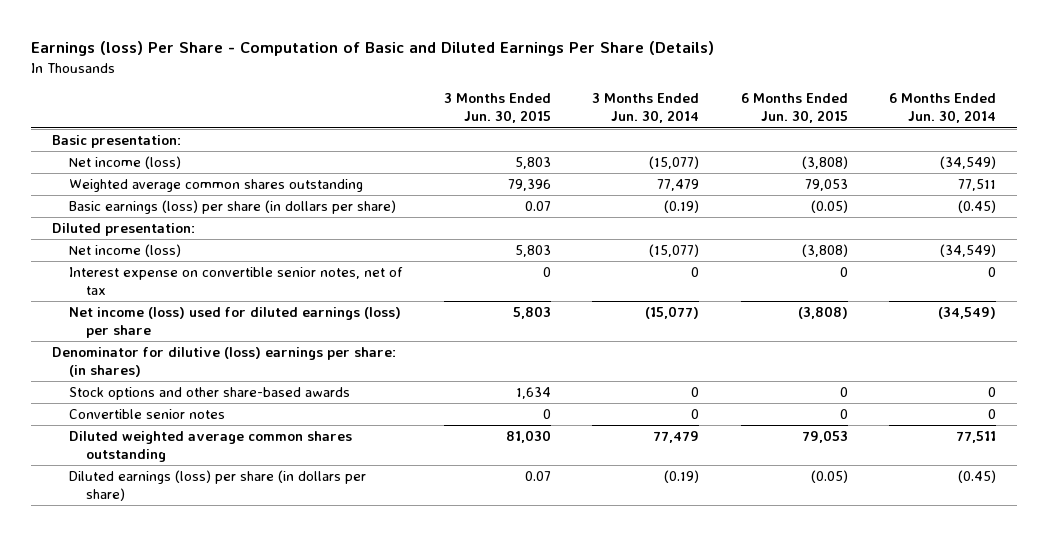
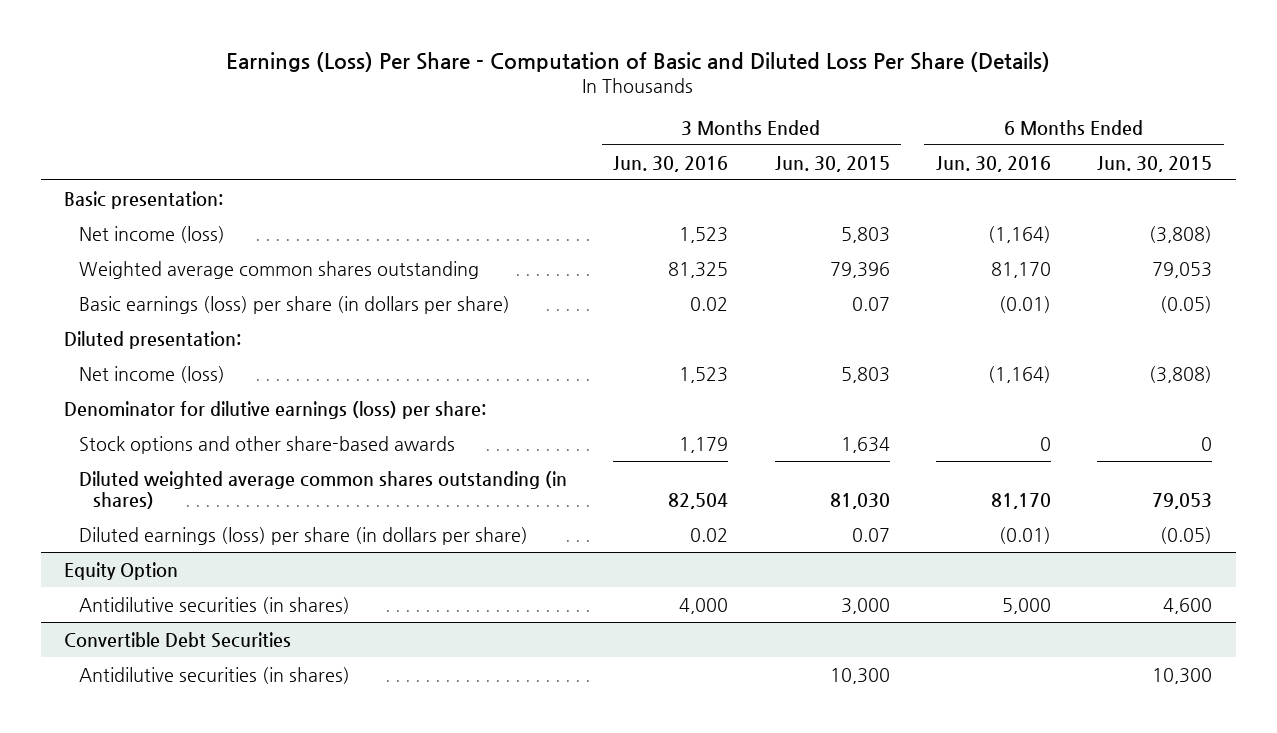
- Earnings (loss) Per Share - Computation of Basic and Diluted Earnings Per Share (Details)
+ Earnings (Loss) Per Share - Computation of Basic and Diluted Loss Per Share (Details)
- | 3 Months Ended Jun. 30, 2015 | 3 Months Ended Jun. 30, 2014 | 6 Months Ended Jun. 30, 2015 | 6 Months Ended Jun. 30, 2014
+ | 3 Months Ended Jun. 30, 2016 | 3 Months Ended Jun. 30, 2015 | 6 Months Ended Jun. 30, 2016 | 6 Months Ended Jun. 30, 2015
- Interest expense on convertible senior notes, net of tax | 0 | 0 | 0 | 0
- Net income (loss) used for diluted earnings (loss) per share | 5,803 | (15,077) | (3,808) | (34,549)
- Denominator for dilutive (loss) earnings per share: (in shares)
+ Denominator for dilutive earnings (loss) per share:
- Convertible senior notes | 0 | 0 | 0 | 0
- Diluted weighted average common shares outstanding | 81,030 | 77,479 | 79,053 | 77,511
+ Diluted weighted average common shares outstanding (in shares) | 82,504 | 81,030 | 81,170 | 79,053
+ Equity Option
+ Antidilutive securities (in shares) | 4,000 | 3,000 | 5,000 | 4,600
+ Convertible Debt Securities
+ Antidilutive securities (in shares) | | 10,300 | | 10,300

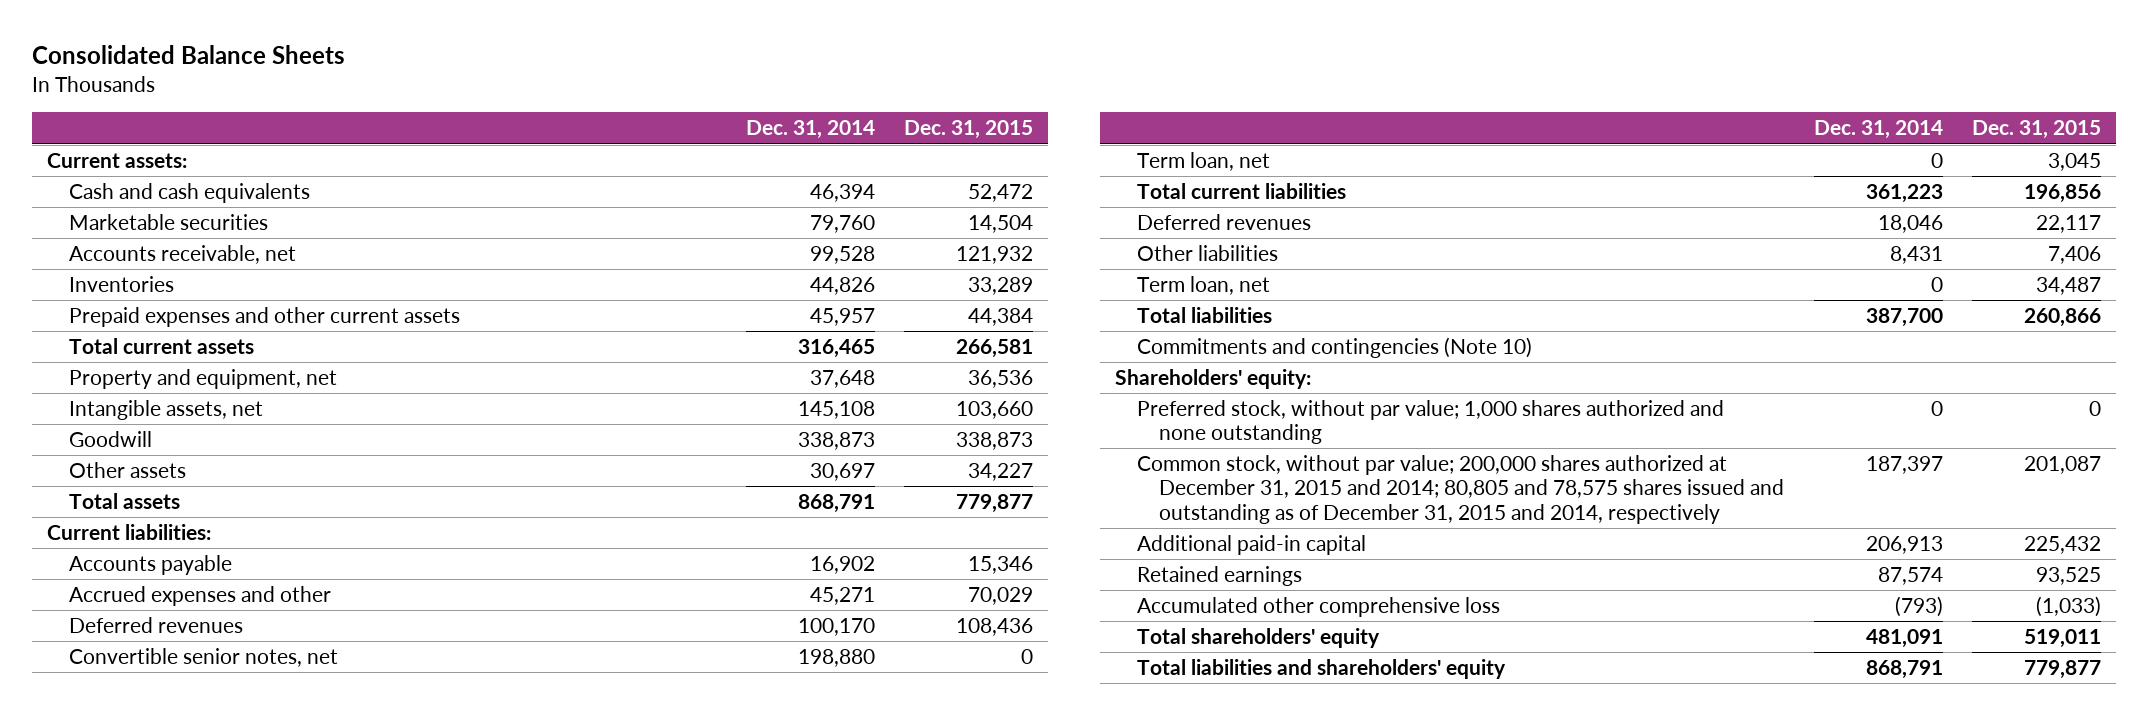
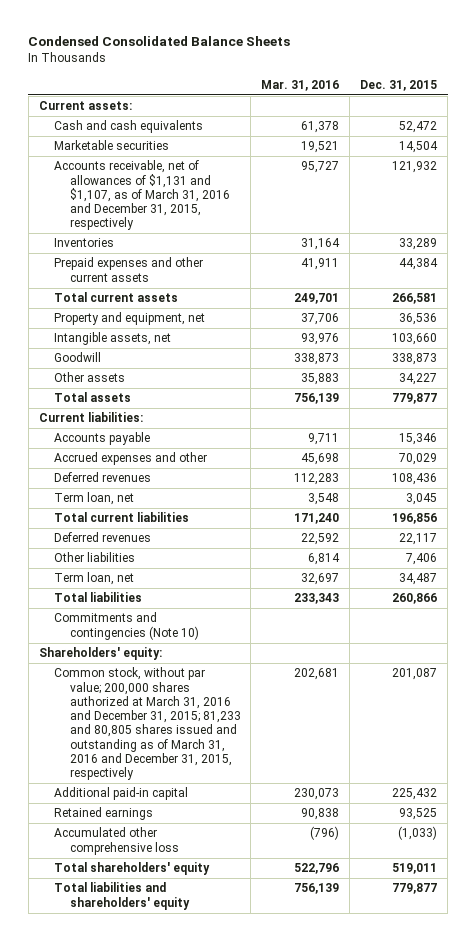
- Consolidated Balance Sheets
+ Condensed Consolidated Balance Sheets
- | Dec. 31, 2014 | Dec. 31, 2015
+ | Mar. 31, 2016 | Dec. 31, 2015
- Accounts receivable, net | 99,528 | 121,932
+ Accounts receivable, net of allowances of $1,131 and $1,107, as of March 31, 2016 and December 31, 2015, respectively | 95,727 | 121,932
- Convertible senior notes, net | 198,880 | 0
- Preferred stock, without par value; 1,000 shares authorized and none outstanding | 0 | 0
- Common stock, without par value; 200,000 shares authorized at December 31, 2015 and 2014; 80,805 and 78,575 shares issued and outstanding as of December 31, 2015 and 2014, respectively | 187,397 | 201,087
+ Common stock, without par value; 200,000 shares authorized at March 31, 2016 and December 31, 2015; 81,233 and 80,805 shares issued and outstanding as of March 31, 2016 and December 31, 2015, respectively | 202,681 | 201,087

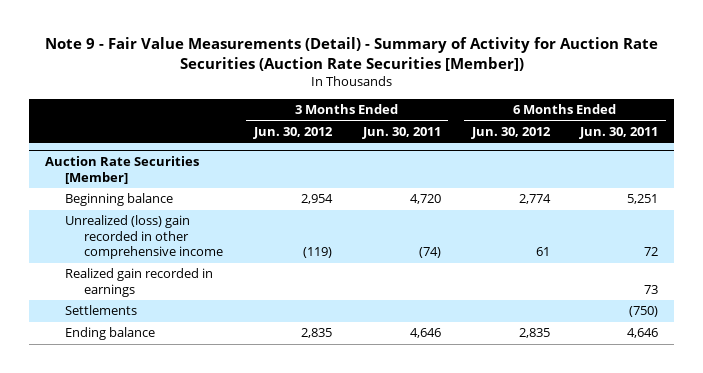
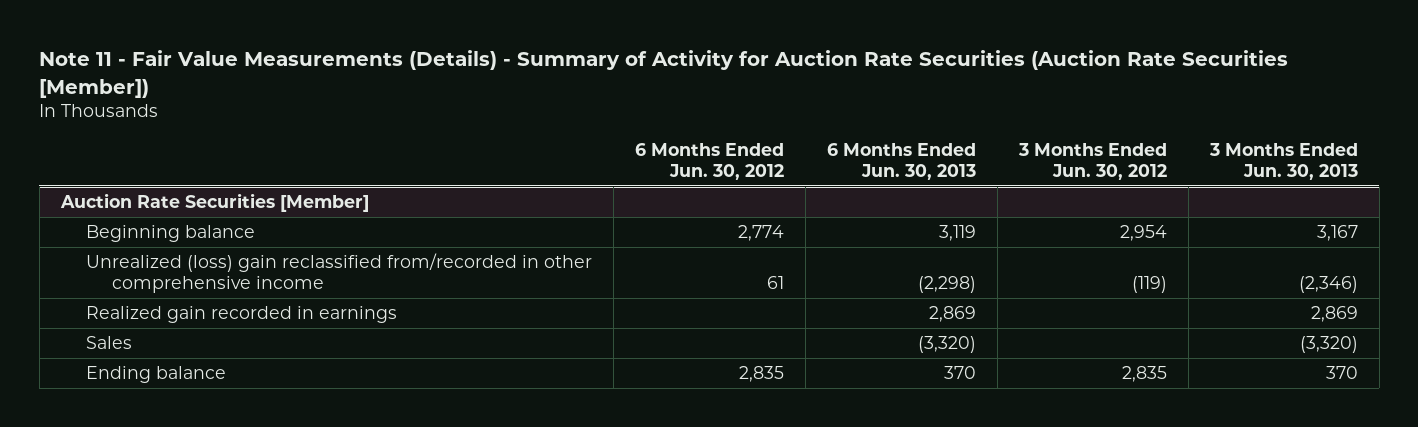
- Note 9 - Fair Value Measurements (Detail) - Summary of Activity for Auction Rate Securities (Auction Rate Securities [Member])
+ Note 11 - Fair Value Measurements (Details) - Summary of Activity for Auction Rate Securities (Auction Rate Securities [Member])
- | 3 Months Ended Jun. 30, 2012 | 3 Months Ended Jun. 30, 2011 | 6 Months Ended Jun. 30, 2012 | 6 Months Ended Jun. 30, 2011
+ | 6 Months Ended Jun. 30, 2012 | 6 Months Ended Jun. 30, 2013 | 3 Months Ended Jun. 30, 2012 | 3 Months Ended Jun. 30, 2013
@ Auction Rate Securities [Member]
- Unrealized (loss) gain recorded in other comprehensive income | (119) | (74) | 61 | 72
+ Unrealized (loss) gain reclassified from/recorded in other comprehensive income | 61 | (2,298) | (119) | (2,346)
- Settlements | | | | (750)
+ Sales | | (3,320) | | (3,320)

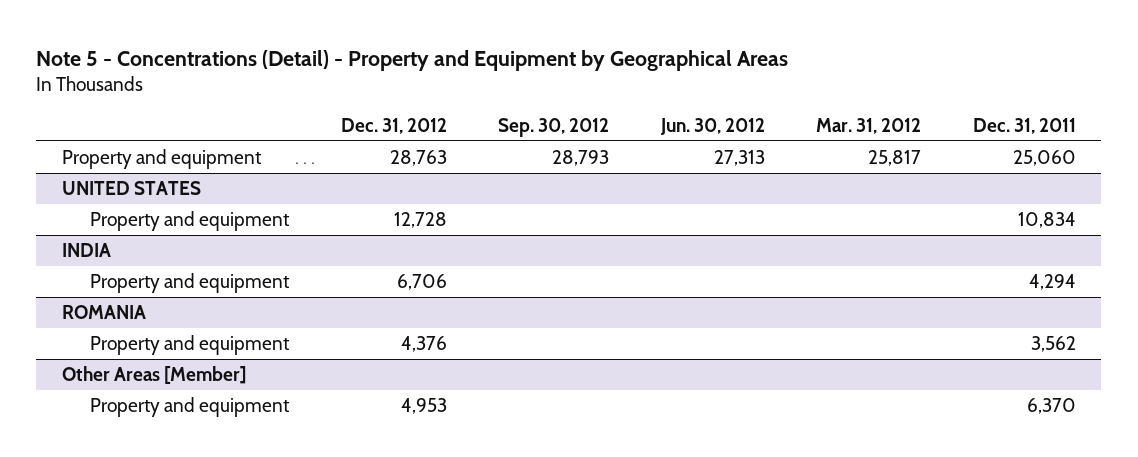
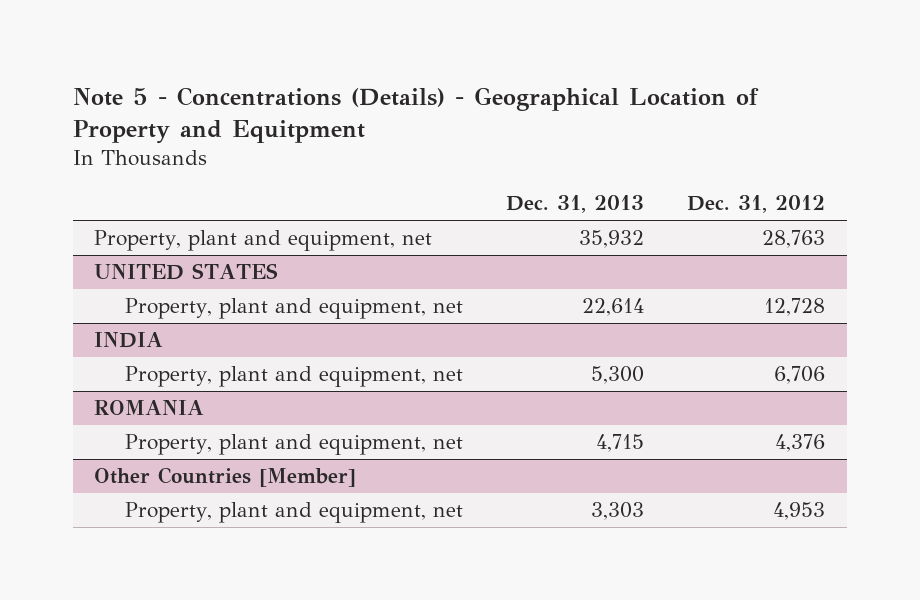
- Note 5 - Concentrations (Detail) - Property and Equipment by Geographical Areas
+ Note 5 - Concentrations (Details) - Geographical Location of Property and Equitpment
- | Dec. 31, 2012 | Sep. 30, 2012 | Jun. 30, 2012 | Mar. 31, 2012 | Dec. 31, 2011
+ | Dec. 31, 2013 | Dec. 31, 2012
- Property and equipment | 28,763 | 28,793 | 27,313 | 25,817 | 25,060
+ Property, plant and equipment, net | 35,932 | 28,763
@ UNITED STATES
- Property and equipment | 12,728 | | | | 10,834
+ Property, plant and equipment, net | 22,614 | 12,728
@ INDIA
- Property and equipment | 6,706 | | | | 4,294
+ Property, plant and equipment, net | 5,300 | 6,706
@ ROMANIA
- Property and equipment | 4,376 | | | | 3,562
- Other Areas [Member]
- Property and equipment | 4,953 | | | | 6,370
@ ROMANIA
+ Property, plant and equipment, net | 4,715 | 4,376
+ Other Countries [Member]
+ Property, plant and equipment, net | 3,303 | 4,953

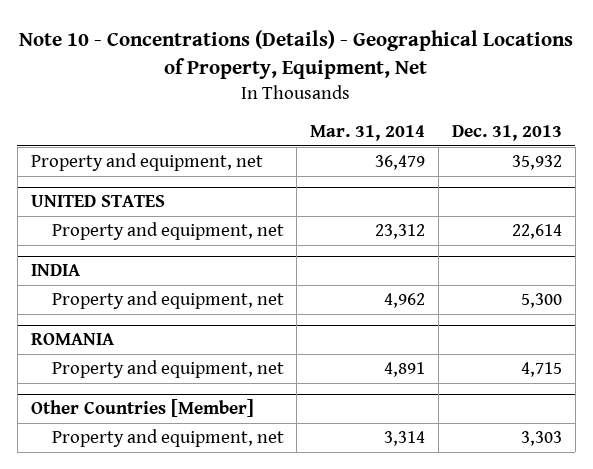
- Note 5 - Concentrations (Details) - Geographical Location of Property and Equitpment
+ Note 10 - Concentrations (Details) - Geographical Locations of Property, Equipment, Net
- | Dec. 31, 2013 | Dec. 31, 2012
+ | Mar. 31, 2014 | Dec. 31, 2013
- Property, plant and equipment, net | 35,932 | 28,763
+ Property and equipment, net | 36,479 | 35,932
@ UNITED STATES
- Property, plant and equipment, net | 22,614 | 12,728
+ Property and equipment, net | 23,312 | 22,614
@ INDIA
- Property, plant and equipment, net | 5,300 | 6,706
+ Property and equipment, net | 4,962 | 5,300
@ ROMANIA
- Property, plant and equipment, net | 4,715 | 4,376
+ Property and equipment, net | 4,891 | 4,715
@ Other Countries [Member]
- Property, plant and equipment, net | 3,303 | 4,953
+ Property and equipment, net | 3,314 | 3,303

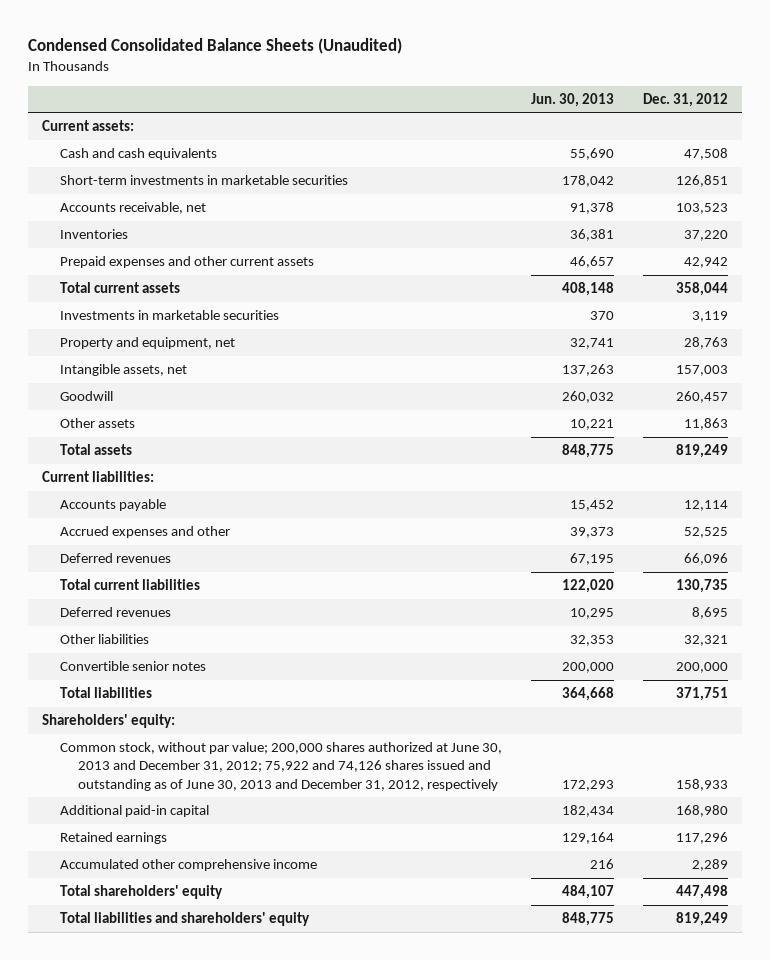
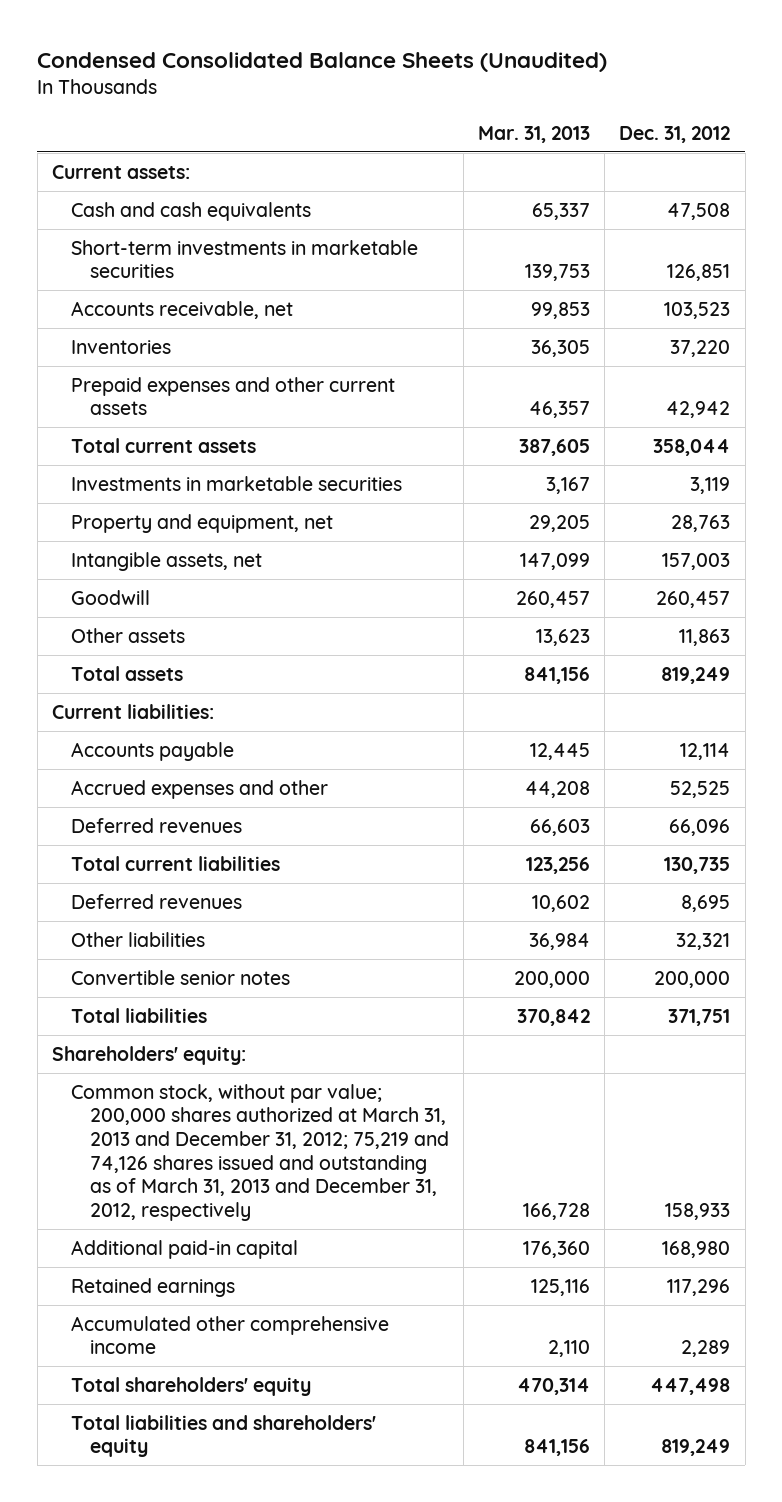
- | Jun. 30, 2013 | Dec. 31, 2012
+ | Mar. 31, 2013 | Dec. 31, 2012
- Common stock, without par value; 200,000 shares authorized at June 30, 2013 and December 31, 2012; 75,922 and 74,126 shares issued and outstanding as of June 30, 2013 and December 31, 2012, respectively | 172,293 | 158,933
+ Common stock, without par value; 200,000 shares authorized at March 31, 2013 and December 31, 2012; 75,219 and 74,126 shares issued and outstanding as of March 31, 2013 and December 31, 2012, respectively | 166,728 | 158,933

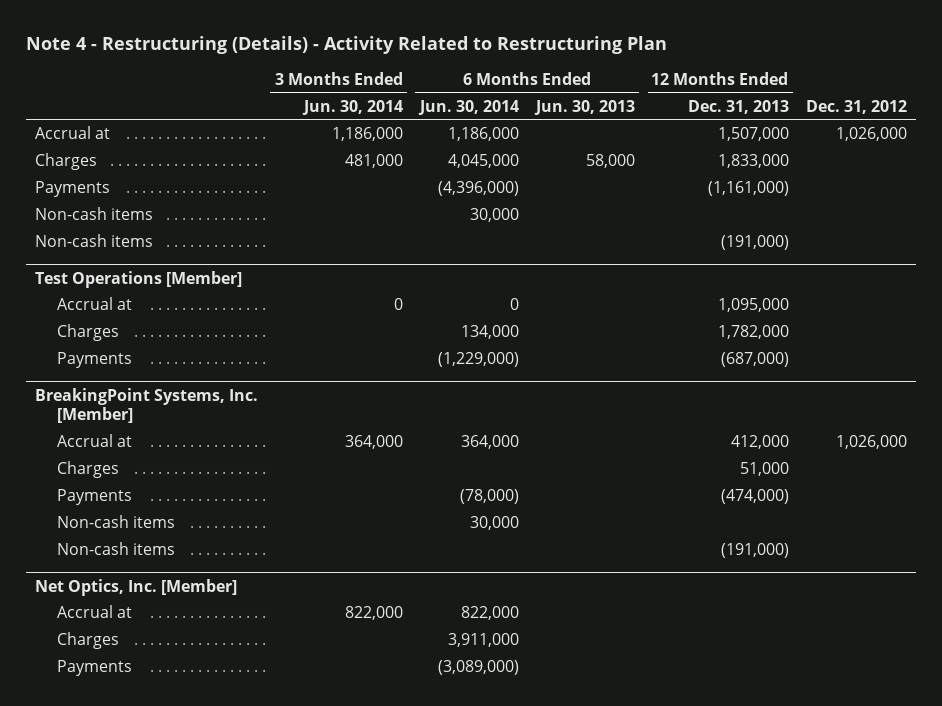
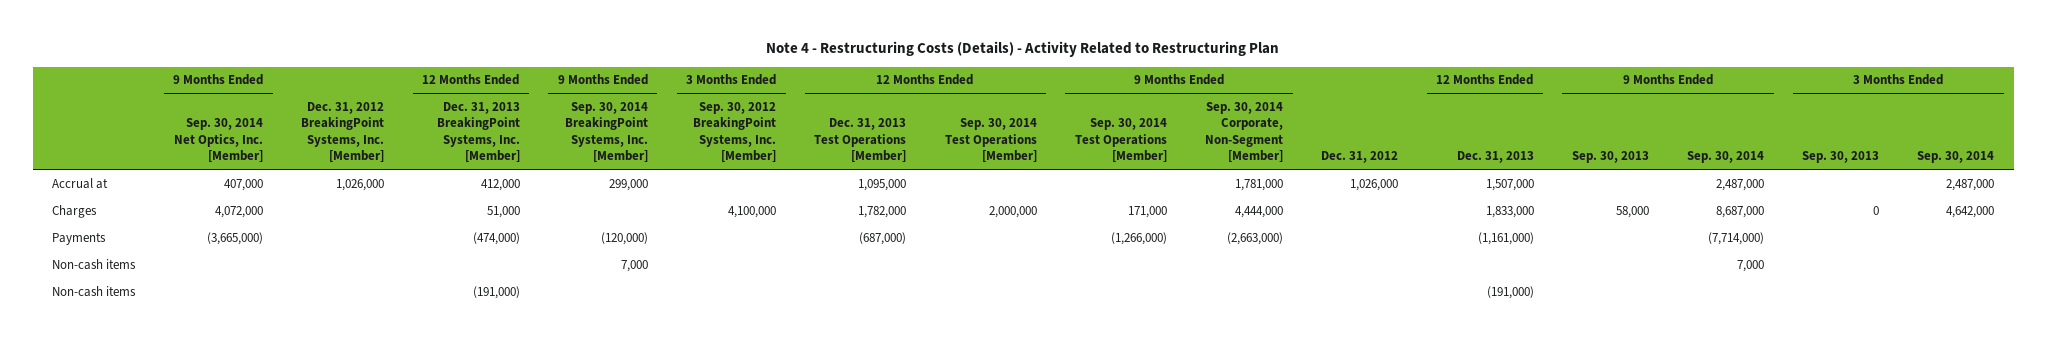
- Note 4 - Restructuring (Details) - Activity Related to Restructuring Plan
+ Note 4 - Restructuring Costs (Details) - Activity Related to Restructuring Plan
- | 3 Months Ended Jun. 30, 2014 | 6 Months Ended Jun. 30, 2014 | 6 Months Ended Jun. 30, 2013 | 12 Months Ended Dec. 31, 2013 | Dec. 31, 2012
+ | 9 Months Ended Sep. 30, 2014 Net Optics, Inc. [Member] | Dec. 31, 2012 BreakingPoint Systems, Inc. [Member] | 12 Months Ended Dec. 31, 2013 BreakingPoint Systems, Inc. [Member] | 9 Months Ended Sep. 30, 2014 BreakingPoint Systems, Inc. [Member] | 3 Months Ended Sep. 30, 2012 BreakingPoint Systems, Inc. [Member] | 12 Months Ended Dec. 31, 2013 Test Operations [Member] | 12 Months Ended Sep. 30, 2014 Test Operations [Member] | 9 Months Ended Sep. 30, 2014 Test Operations [Member] | 9 Months Ended Sep. 30, 2014 Corporate, Non-Segment [Member] | Dec. 31, 2012 | 12 Months Ended Dec. 31, 2013 | 9 Months Ended Sep. 30, 2013 | 9 Months Ended Sep. 30, 2014 | 3 Months Ended Sep. 30, 2013 | 3 Months Ended Sep. 30, 2014
- Test Operations [Member]
- Accrual at | 0 | 0 | | 1,095,000 |
- Charges | | 134,000 | | 1,782,000 |
- Payments | | (1,229,000) | | (687,000) |
- BreakingPoint Systems, Inc. [Member]
- Accrual at | 364,000 | 364,000 | | 412,000 | 1,026,000
- Charges | | | | 51,000 |
- Payments | | (78,000) | | (474,000) |
- Non-cash items | | 30,000 | | |
- Non-cash items | | | | (191,000) |
- Net Optics, Inc. [Member]
- Accrual at | 822,000 | 822,000 | | |
- Charges | | 3,911,000 | | |
- Payments | | (3,089,000) | | |

